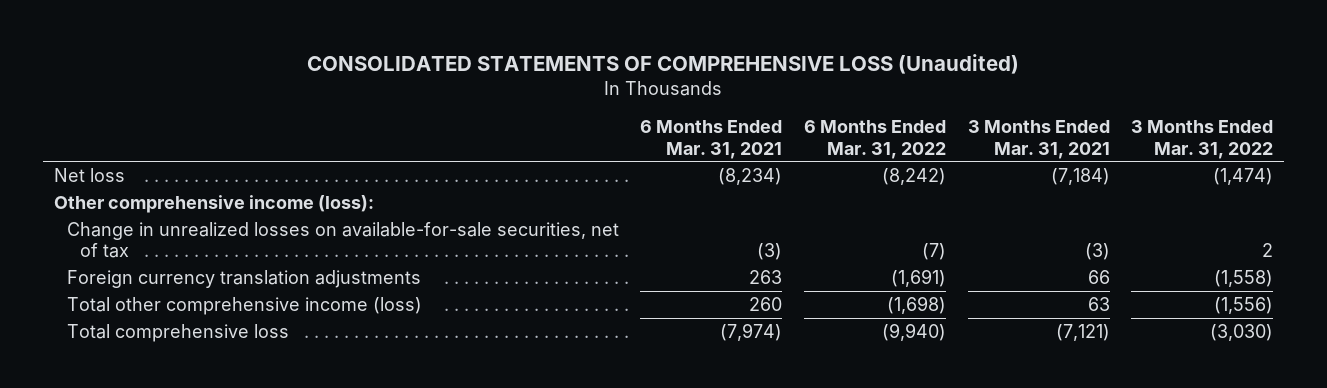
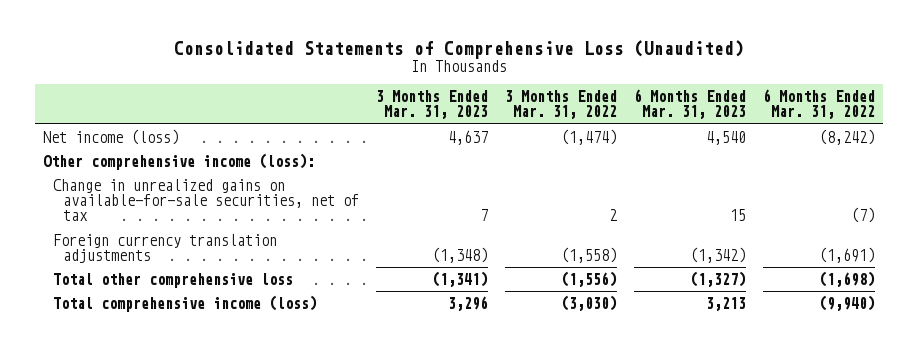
- CONSOLIDATED STATEMENTS OF COMPREHENSIVE LOSS (Unaudited)
+ Consolidated Statements of Comprehensive Loss (Unaudited)
- | 6 Months Ended Mar. 31, 2021 | 6 Months Ended Mar. 31, 2022 | 3 Months Ended Mar. 31, 2021 | 3 Months Ended Mar. 31, 2022
+ | 3 Months Ended Mar. 31, 2023 | 3 Months Ended Mar. 31, 2022 | 6 Months Ended Mar. 31, 2023 | 6 Months Ended Mar. 31, 2022
- Net loss | (8,234) | (8,242) | (7,184) | (1,474)
+ Net income (loss) | 4,637 | (1,474) | 4,540 | (8,242)
- Change in unrealized losses on available-for-sale securities, net of tax | (3) | (7) | (3) | 2
+ Change in unrealized gains on available-for-sale securities, net of tax | 7 | 2 | 15 | (7)
- Total other comprehensive income (loss) | 260 | (1,698) | 63 | (1,556)
- Total comprehensive loss | (7,974) | (9,940) | (7,121) | (3,030)
+ Total other comprehensive loss | (1,341) | (1,556) | (1,327) | (1,698)
+ Total comprehensive income (loss) | 3,296 | (3,030) | 3,213 | (9,940)

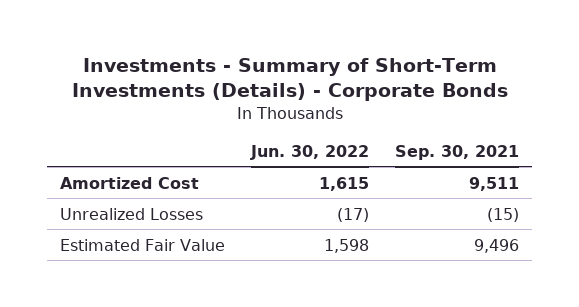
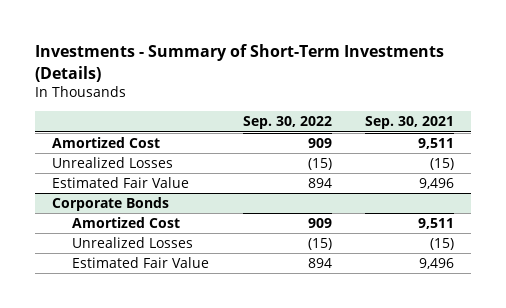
- Investments - Summary of Short-Term Investments (Details) - Corporate Bonds
+ Investments - Summary of Short-Term Investments (Details)
- | Jun. 30, 2022 | Sep. 30, 2021
+ | Sep. 30, 2022 | Sep. 30, 2021
+ Corporate Bonds
+ Amortized Cost | 909 | 9,511
+ Unrealized Losses | (15) | (15)
+ Estimated Fair Value | 894 | 9,496

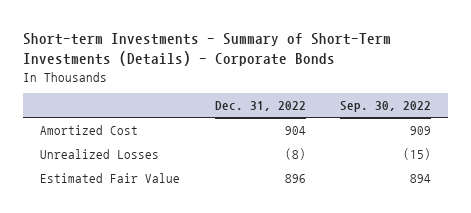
- Investments - Summary of Short-Term Investments (Details)
+ Short-term Investments - Summary of Short-Term Investments (Details) - Corporate Bonds
- | Sep. 30, 2022 | Sep. 30, 2021
+ | Dec. 31, 2022 | Sep. 30, 2022
- Corporate Bonds
- Amortized Cost | 909 | 9,511
- Unrealized Losses | (15) | (15)
- Estimated Fair Value | 894 | 9,496

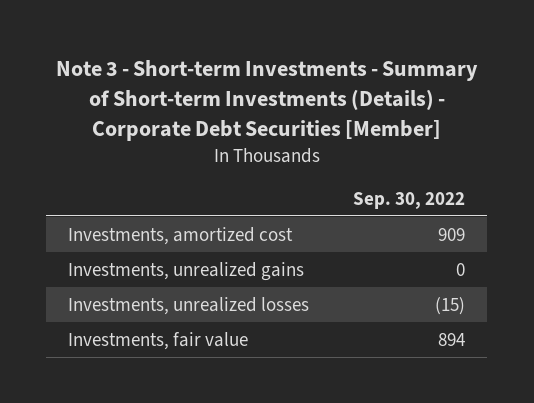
- Short-term Investments - Summary of Short-Term Investments (Details) - Corporate Bonds
+ Note 3 - Short-term Investments - Summary of Short-term Investments (Details) - Corporate Debt Securities [Member]
- | Dec. 31, 2022 | Sep. 30, 2022
+ | Sep. 30, 2022
- Amortized Cost | 904 | 909
- Unrealized Losses | (8) | (15)
- Estimated Fair Value | 896 | 894
+ Investments, amortized cost | 909
+ Investments, unrealized gains | 0
+ Investments, unrealized losses | (15)
+ Investments, fair value | 894

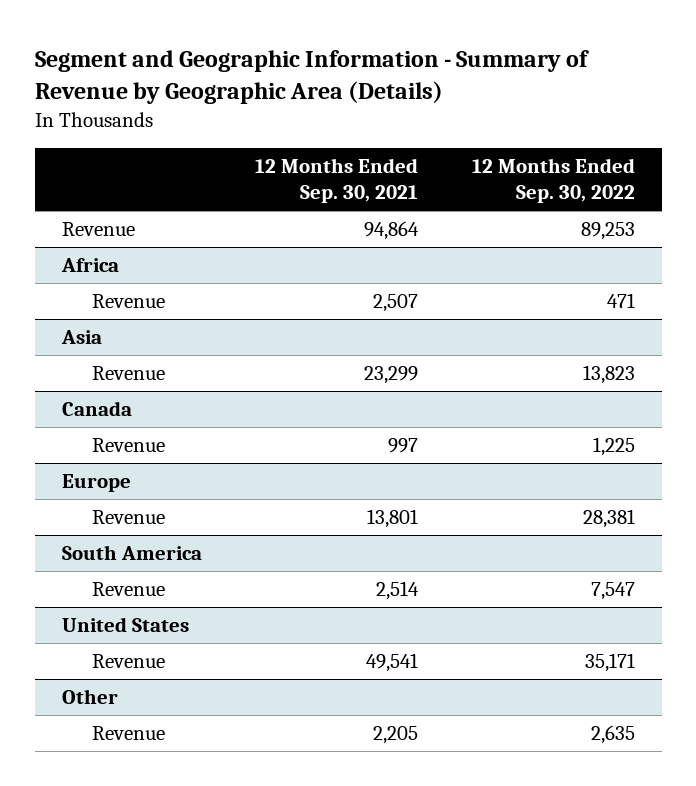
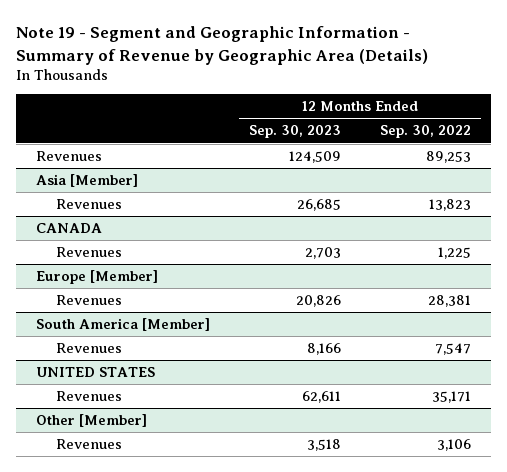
- Segment and Geographic Information - Summary of Revenue by Geographic Area (Details)
+ Note 19 - Segment and Geographic Information - Summary of Revenue by Geographic Area (Details)
- | 12 Months Ended Sep. 30, 2021 | 12 Months Ended Sep. 30, 2022
+ | 12 Months Ended Sep. 30, 2023 | 12 Months Ended Sep. 30, 2022
- Revenue | 94,864 | 89,253
- Africa
- Revenue | 2,507 | 471
- Asia
- Revenue | 23,299 | 13,823
- Canada
- Revenue | 997 | 1,225
- Europe
- Revenue | 13,801 | 28,381
- South America
- Revenue | 2,514 | 7,547
- United States
- Revenue | 49,541 | 35,171
- Other
- Revenue | 2,205 | 2,635
+ Revenues | 124,509 | 89,253
+ Asia [Member]
+ Revenues | 26,685 | 13,823
+ CANADA
+ Revenues | 2,703 | 1,225
+ Europe [Member]
+ Revenues | 20,826 | 28,381
+ South America [Member]
+ Revenues | 8,166 | 7,547
+ UNITED STATES
+ Revenues | 62,611 | 35,171
+ Other [Member]
+ Revenues | 3,518 | 3,106

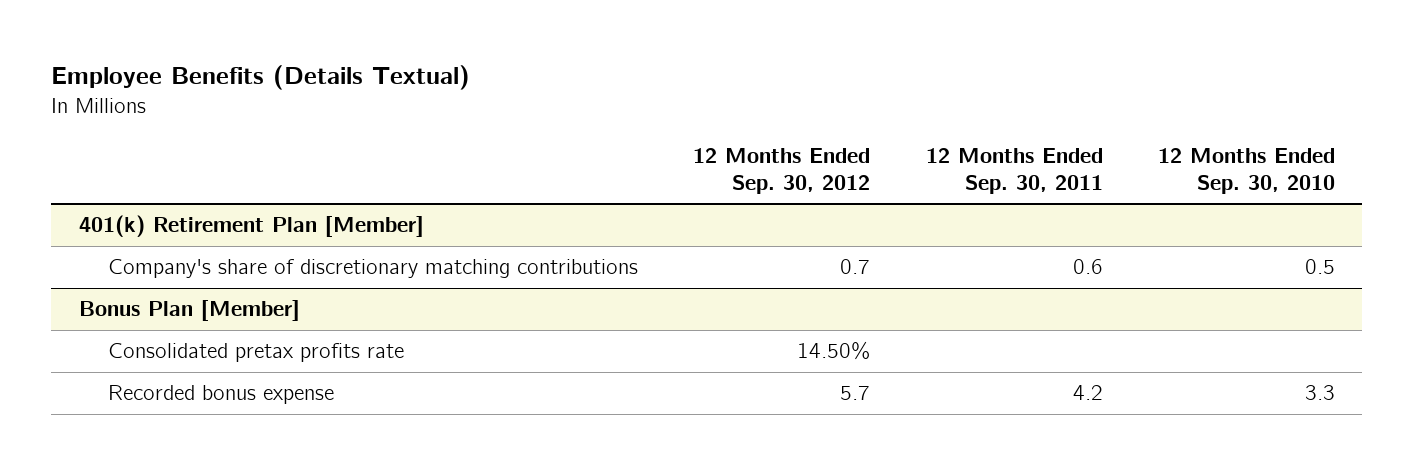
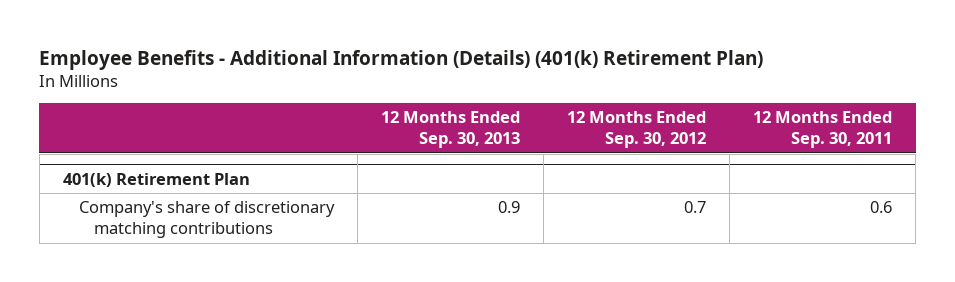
- Employee Benefits (Details Textual)
+ Employee Benefits - Additional Information (Details) (401(k) Retirement Plan)
- | 12 Months Ended Sep. 30, 2012 | 12 Months Ended Sep. 30, 2011 | 12 Months Ended Sep. 30, 2010
+ | 12 Months Ended Sep. 30, 2013 | 12 Months Ended Sep. 30, 2012 | 12 Months Ended Sep. 30, 2011
- 401(k) Retirement Plan [Member]
+ 401(k) Retirement Plan
- Bonus Plan [Member]
- Consolidated pretax profits rate | 14.50% | |
- Recorded bonus expense | 5.7 | 4.2 | 3.3

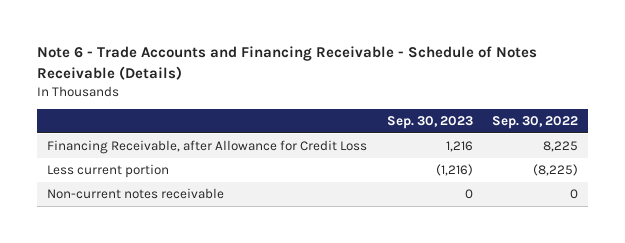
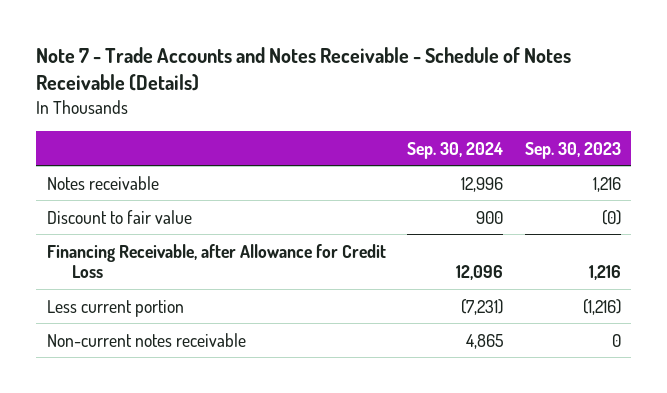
- Note 6 - Trade Accounts and Financing Receivable - Schedule of Notes Receivable (Details)
+ Note 7 - Trade Accounts and Notes Receivable - Schedule of Notes Receivable (Details)
- | Sep. 30, 2023 | Sep. 30, 2022
+ | Sep. 30, 2024 | Sep. 30, 2023
+ Notes receivable | 12,996 | 1,216
+ Discount to fair value | 900 | (0)

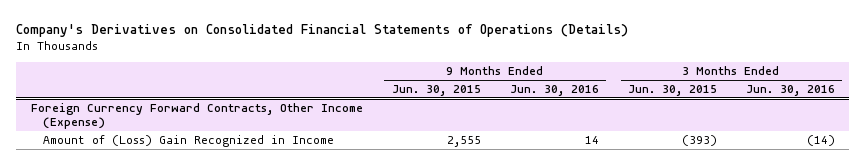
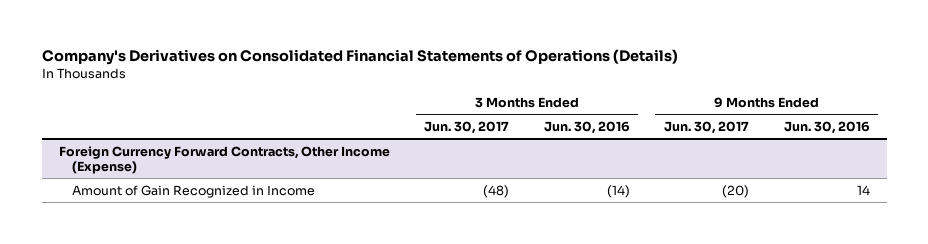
- | 9 Months Ended Jun. 30, 2015 | 9 Months Ended Jun. 30, 2016 | 3 Months Ended Jun. 30, 2015 | 3 Months Ended Jun. 30, 2016
+ | 3 Months Ended Jun. 30, 2017 | 3 Months Ended Jun. 30, 2016 | 9 Months Ended Jun. 30, 2017 | 9 Months Ended Jun. 30, 2016
@ Foreign Currency Forward Contracts, Other Income (Expense)
- Amount of (Loss) Gain Recognized in Income | 2,555 | 14 | (393) | (14)
+ Amount of Gain Recognized in Income | (48) | (14) | (20) | 14

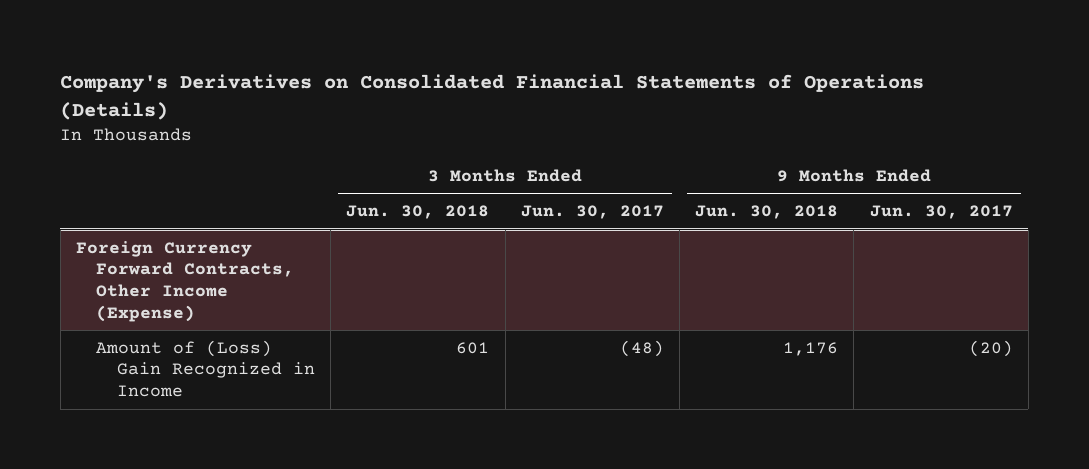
- | 3 Months Ended Jun. 30, 2017 | 3 Months Ended Jun. 30, 2016 | 9 Months Ended Jun. 30, 2017 | 9 Months Ended Jun. 30, 2016
+ | 3 Months Ended Jun. 30, 2018 | 3 Months Ended Jun. 30, 2017 | 9 Months Ended Jun. 30, 2018 | 9 Months Ended Jun. 30, 2017
@ Foreign Currency Forward Contracts, Other Income (Expense)
- Amount of Gain Recognized in Income | (48) | (14) | (20) | 14
+ Amount of (Loss) Gain Recognized in Income | 601 | (48) | 1,176 | (20)

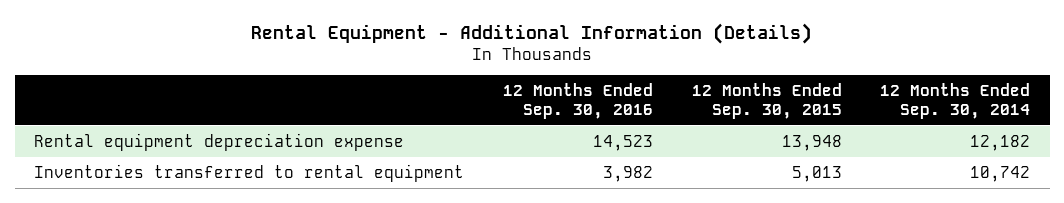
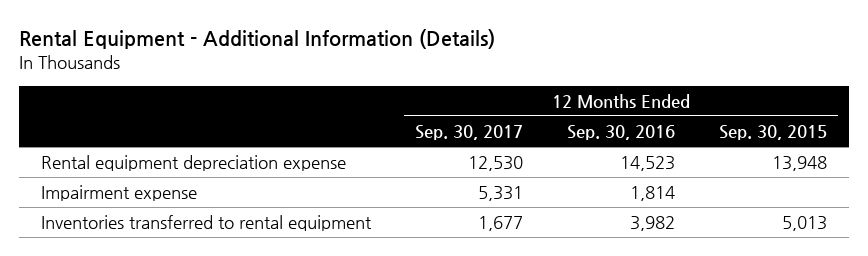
- | 12 Months Ended Sep. 30, 2016 | 12 Months Ended Sep. 30, 2015 | 12 Months Ended Sep. 30, 2014
+ | 12 Months Ended Sep. 30, 2017 | 12 Months Ended Sep. 30, 2016 | 12 Months Ended Sep. 30, 2015
+ Impairment expense | 5,331 | 1,814 |

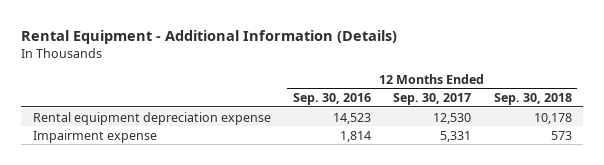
- | 12 Months Ended Sep. 30, 2017 | 12 Months Ended Sep. 30, 2016 | 12 Months Ended Sep. 30, 2015
+ | 12 Months Ended Sep. 30, 2016 | 12 Months Ended Sep. 30, 2017 | 12 Months Ended Sep. 30, 2018
- Inventories transferred to rental equipment | 1,677 | 3,982 | 5,013

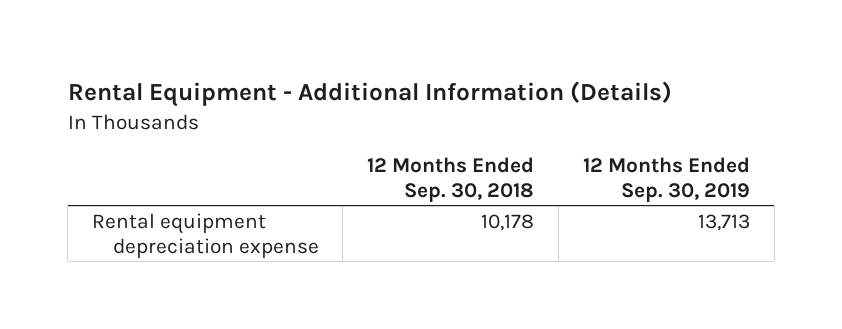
- | 12 Months Ended Sep. 30, 2016 | 12 Months Ended Sep. 30, 2017 | 12 Months Ended Sep. 30, 2018
+ | 12 Months Ended Sep. 30, 2018 | 12 Months Ended Sep. 30, 2019
- Impairment expense | 1,814 | 5,331 | 573

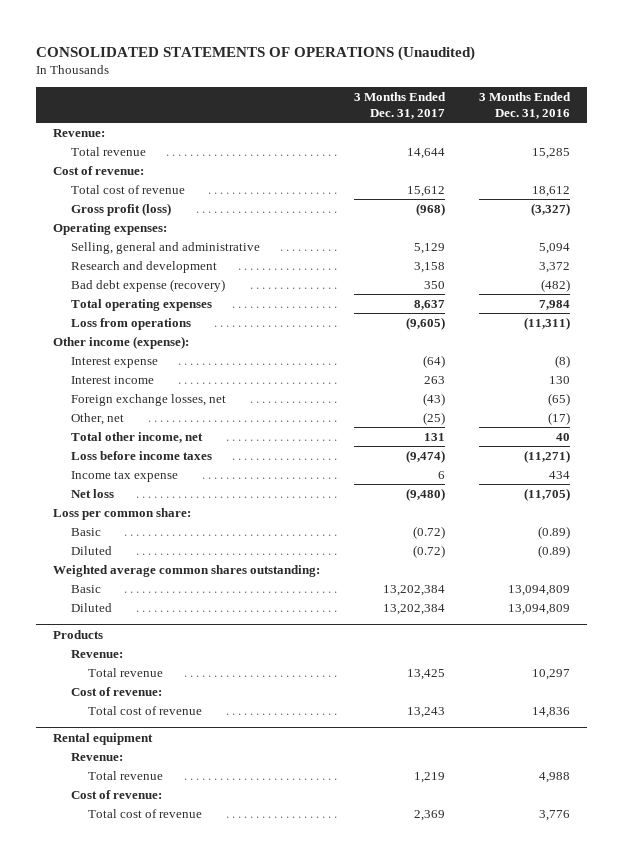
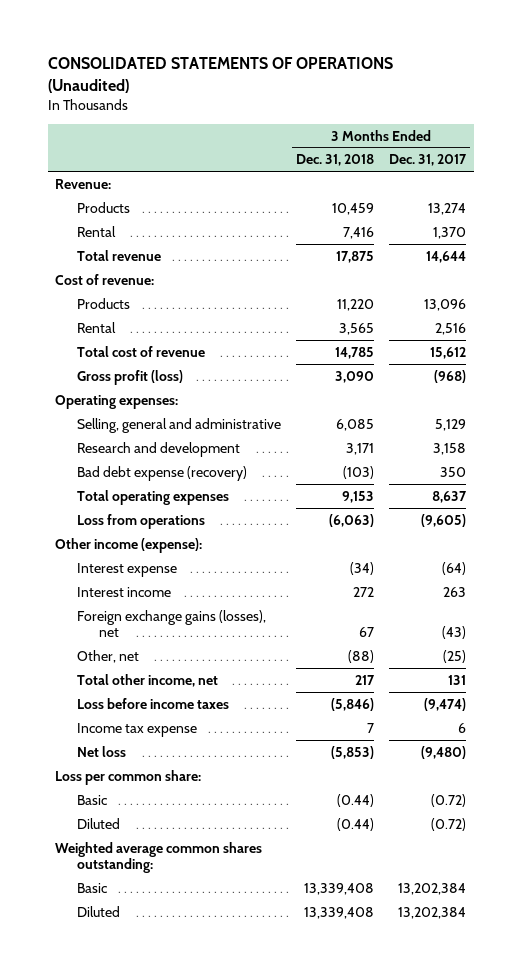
- | 3 Months Ended Dec. 31, 2017 | 3 Months Ended Dec. 31, 2016
+ | 3 Months Ended Dec. 31, 2018 | 3 Months Ended Dec. 31, 2017
+ Products | 10,459 | 13,274
+ Rental | 7,416 | 1,370
+ Products | 11,220 | 13,096
+ Rental | 3,565 | 2,516
- Foreign exchange losses, net | (43) | (65)
+ Foreign exchange gains (losses), net | 67 | (43)
- Products
- Revenue:
- Total revenue | 13,425 | 10,297
- Cost of revenue:
- Total cost of revenue | 13,243 | 14,836
- Rental equipment
- Revenue:
- Total revenue | 1,219 | 4,988
- Cost of revenue:
- Total cost of revenue | 2,369 | 3,776

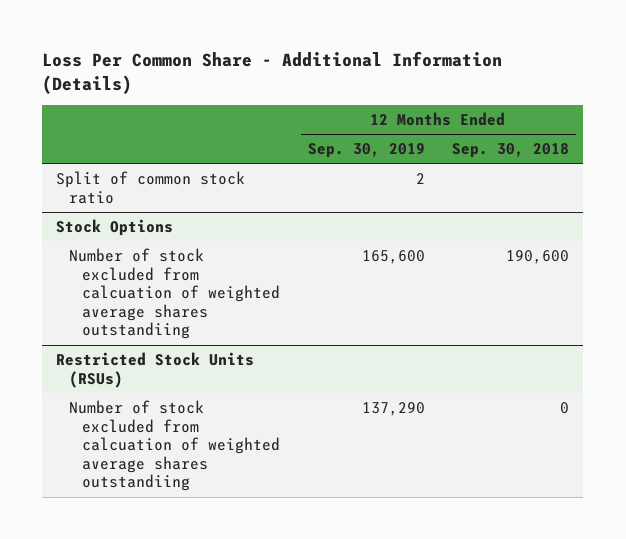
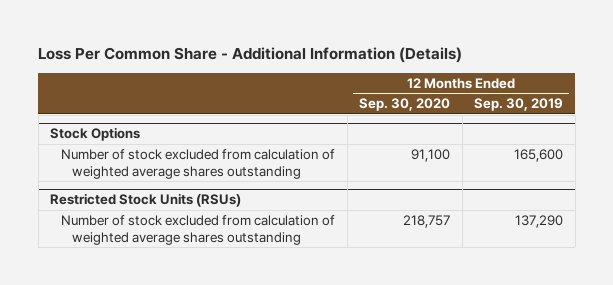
- | 12 Months Ended Sep. 30, 2019 | 12 Months Ended Sep. 30, 2018
+ | 12 Months Ended Sep. 30, 2020 | 12 Months Ended Sep. 30, 2019
- Split of common stock ratio | 2 |
@ Stock Options
- Number of stock excluded from calcuation of weighted average shares outstandiing | 165,600 | 190,600
+ Number of stock excluded from calculation of weighted average shares outstanding | 91,100 | 165,600
@ Restricted Stock Units (RSUs)
- Number of stock excluded from calcuation of weighted average shares outstandiing | 137,290 | 0
+ Number of stock excluded from calculation of weighted average shares outstanding | 218,757 | 137,290

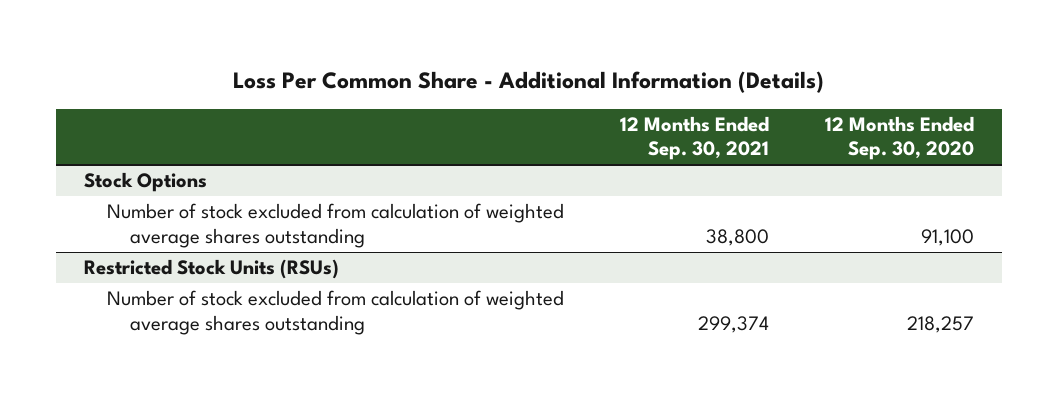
- | 12 Months Ended Sep. 30, 2020 | 12 Months Ended Sep. 30, 2019
+ | 12 Months Ended Sep. 30, 2021 | 12 Months Ended Sep. 30, 2020
@ Restricted Stock Units (RSUs)
- Number of stock excluded from calculation of weighted average shares outstanding | 218,757 | 137,290
+ Number of stock excluded from calculation of weighted average shares outstanding | 299,374 | 218,257

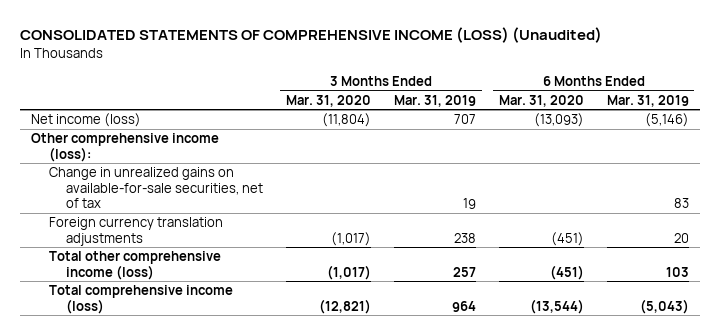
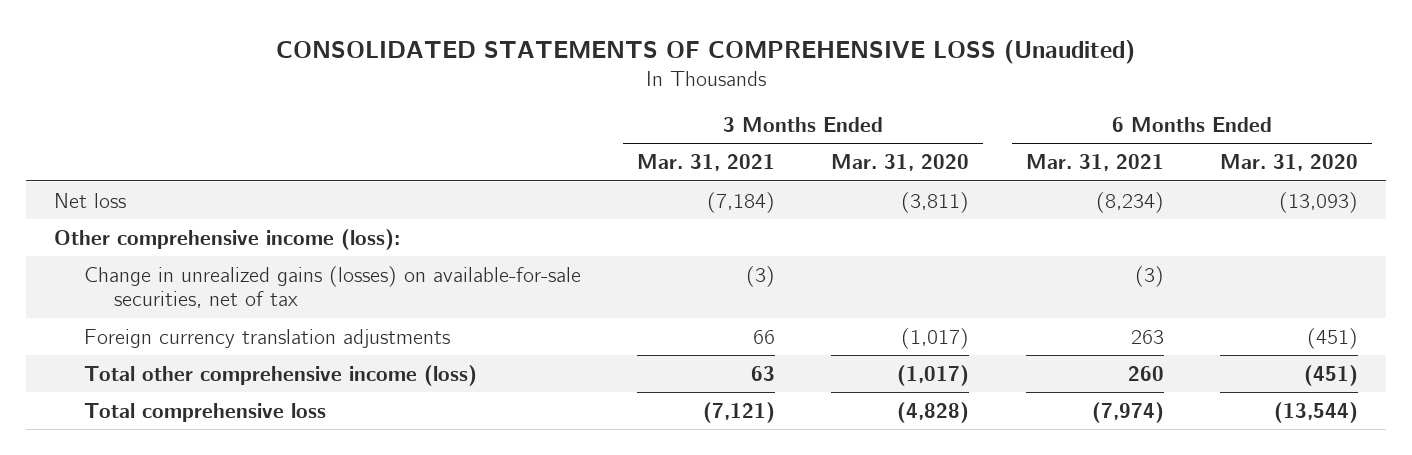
- CONSOLIDATED STATEMENTS OF COMPREHENSIVE INCOME (LOSS) (Unaudited)
+ CONSOLIDATED STATEMENTS OF COMPREHENSIVE LOSS (Unaudited)
- | 3 Months Ended Mar. 31, 2020 | 3 Months Ended Mar. 31, 2019 | 6 Months Ended Mar. 31, 2020 | 6 Months Ended Mar. 31, 2019
+ | 3 Months Ended Mar. 31, 2021 | 3 Months Ended Mar. 31, 2020 | 6 Months Ended Mar. 31, 2021 | 6 Months Ended Mar. 31, 2020
- Net income (loss) | (11,804) | 707 | (13,093) | (5,146)
+ Net loss | (7,184) | (3,811) | (8,234) | (13,093)
- Change in unrealized gains on available-for-sale securities, net of tax | | 19 | | 83
+ Change in unrealized gains (losses) on available-for-sale securities, net of tax | (3) | | (3) |
- Total comprehensive income (loss) | (12,821) | 964 | (13,544) | (5,043)
+ Total comprehensive loss | (7,121) | (4,828) | (7,974) | (13,544)

